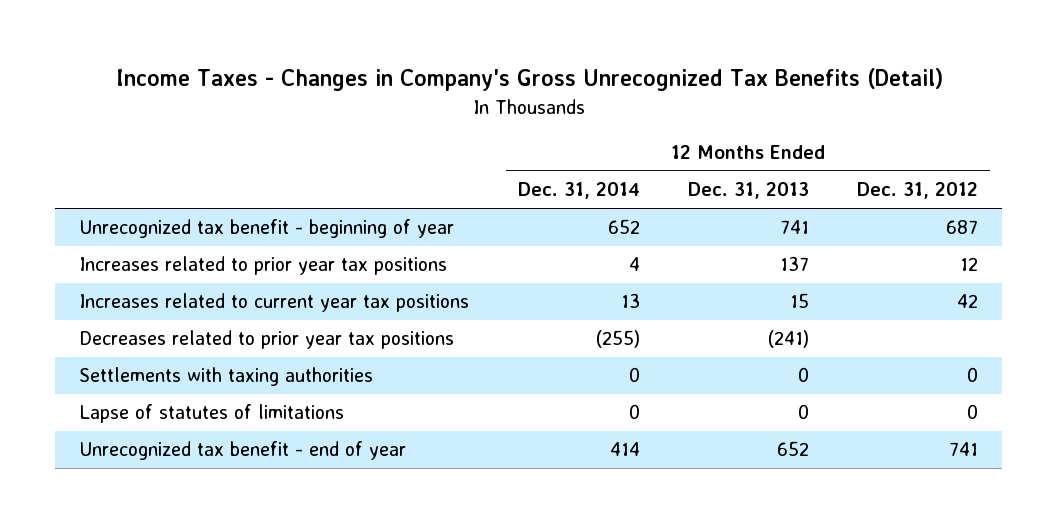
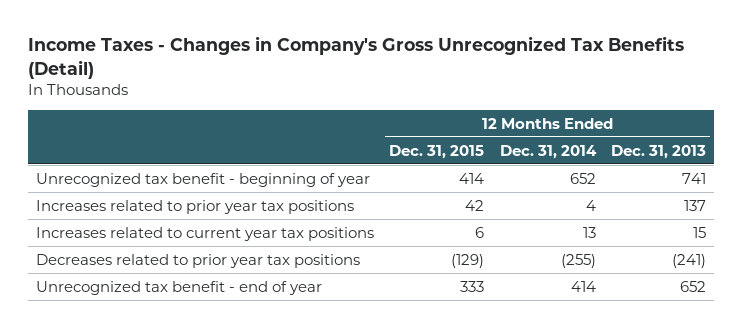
- | 12 Months Ended Dec. 31, 2014 | 12 Months Ended Dec. 31, 2013 | 12 Months Ended Dec. 31, 2012
+ | 12 Months Ended Dec. 31, 2015 | 12 Months Ended Dec. 31, 2014 | 12 Months Ended Dec. 31, 2013
- Settlements with taxing authorities | 0 | 0 | 0
- Lapse of statutes of limitations | 0 | 0 | 0

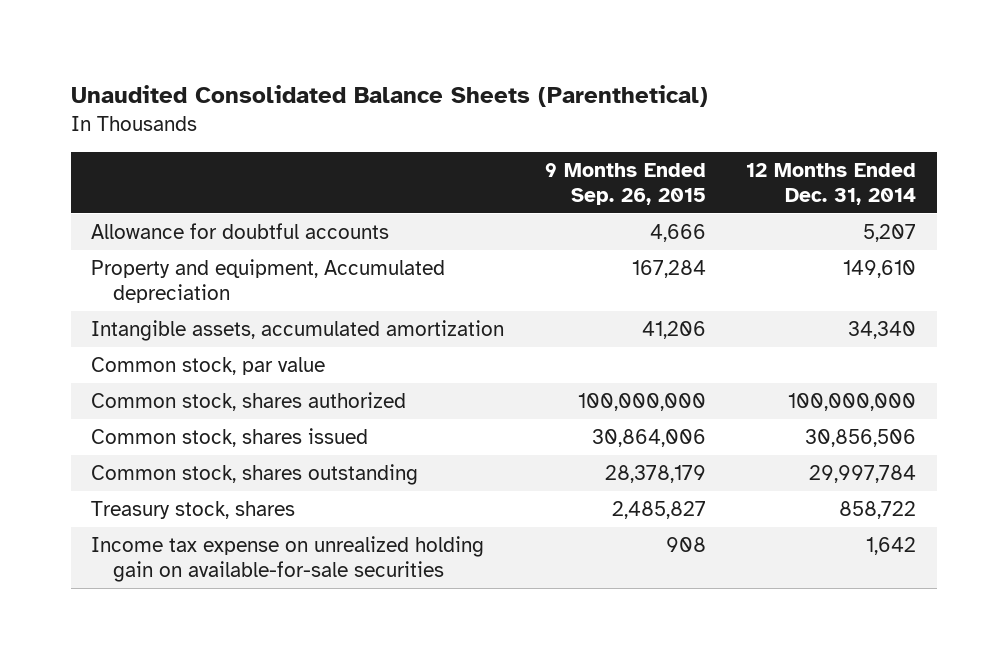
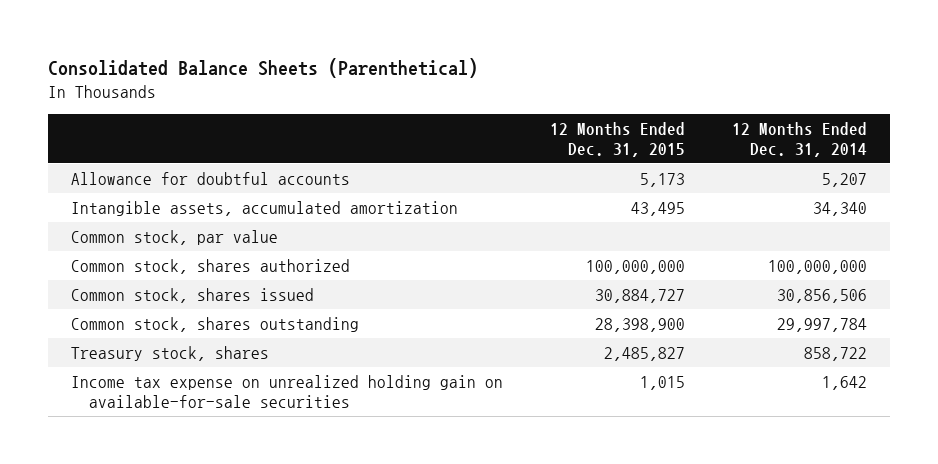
- Unaudited Consolidated Balance Sheets (Parenthetical)
+ Consolidated Balance Sheets (Parenthetical)
- | 9 Months Ended Sep. 26, 2015 | 12 Months Ended Dec. 31, 2014
+ | 12 Months Ended Dec. 31, 2015 | 12 Months Ended Dec. 31, 2014
- Property and equipment, Accumulated depreciation | 167,284 | 149,610

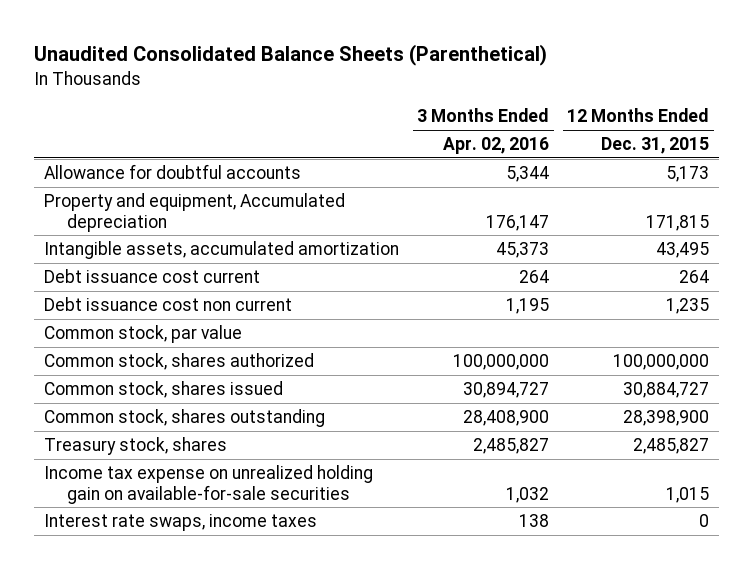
- Consolidated Balance Sheets (Parenthetical)
+ Unaudited Consolidated Balance Sheets (Parenthetical)
- | 12 Months Ended Dec. 31, 2015 | 12 Months Ended Dec. 31, 2014
+ | 3 Months Ended Apr. 02, 2016 | 12 Months Ended Dec. 31, 2015
+ Property and equipment, Accumulated depreciation | 176,147 | 171,815
+ Debt issuance cost current | 264 | 264
+ Debt issuance cost non current | 1,195 | 1,235
+ Interest rate swaps, income taxes | 138 | 0

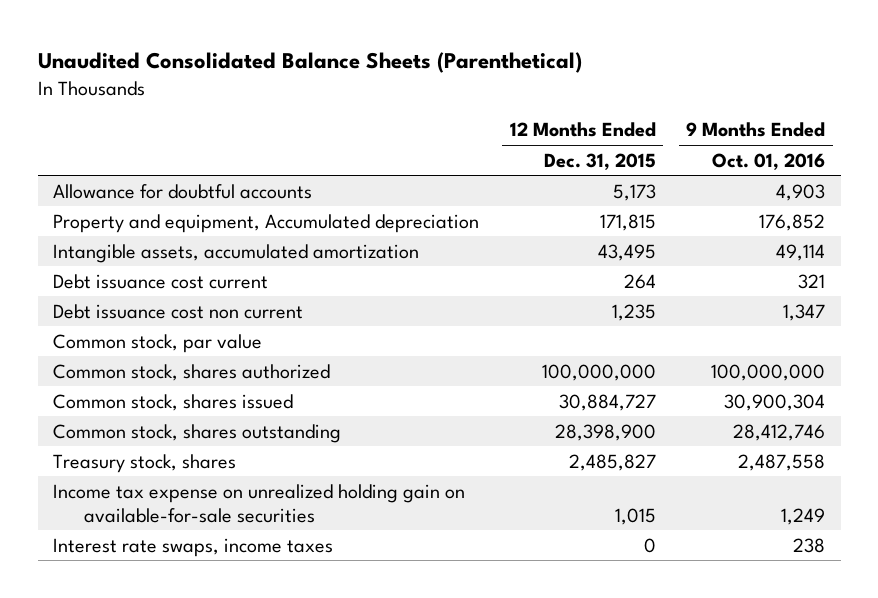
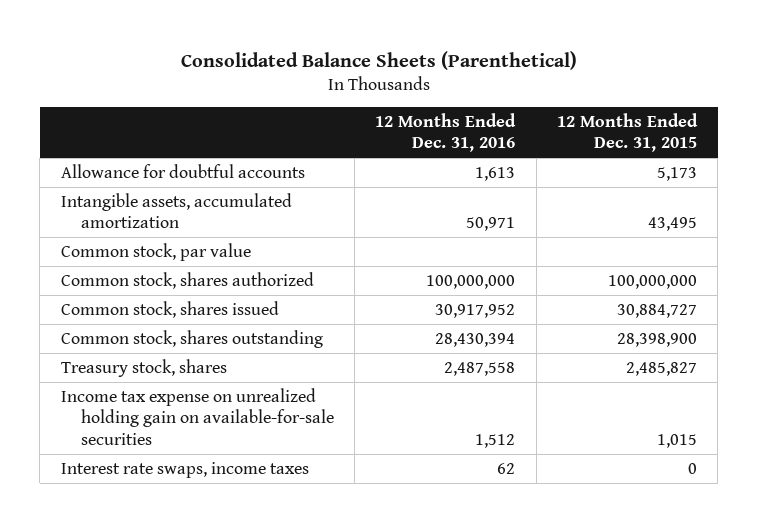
- Unaudited Consolidated Balance Sheets (Parenthetical)
+ Consolidated Balance Sheets (Parenthetical)
- | 12 Months Ended Dec. 31, 2015 | 9 Months Ended Oct. 01, 2016
+ | 12 Months Ended Dec. 31, 2016 | 12 Months Ended Dec. 31, 2015
- Property and equipment, Accumulated depreciation | 171,815 | 176,852
- Debt issuance cost current | 264 | 321
- Debt issuance cost non current | 1,235 | 1,347

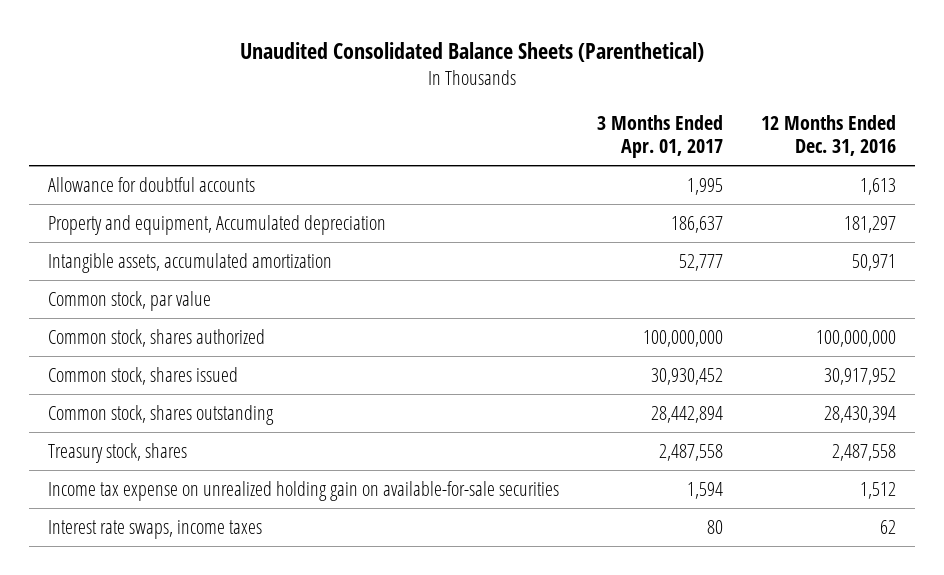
- Consolidated Balance Sheets (Parenthetical)
+ Unaudited Consolidated Balance Sheets (Parenthetical)
- | 12 Months Ended Dec. 31, 2016 | 12 Months Ended Dec. 31, 2015
+ | 3 Months Ended Apr. 01, 2017 | 12 Months Ended Dec. 31, 2016
+ Property and equipment, Accumulated depreciation | 186,637 | 181,297

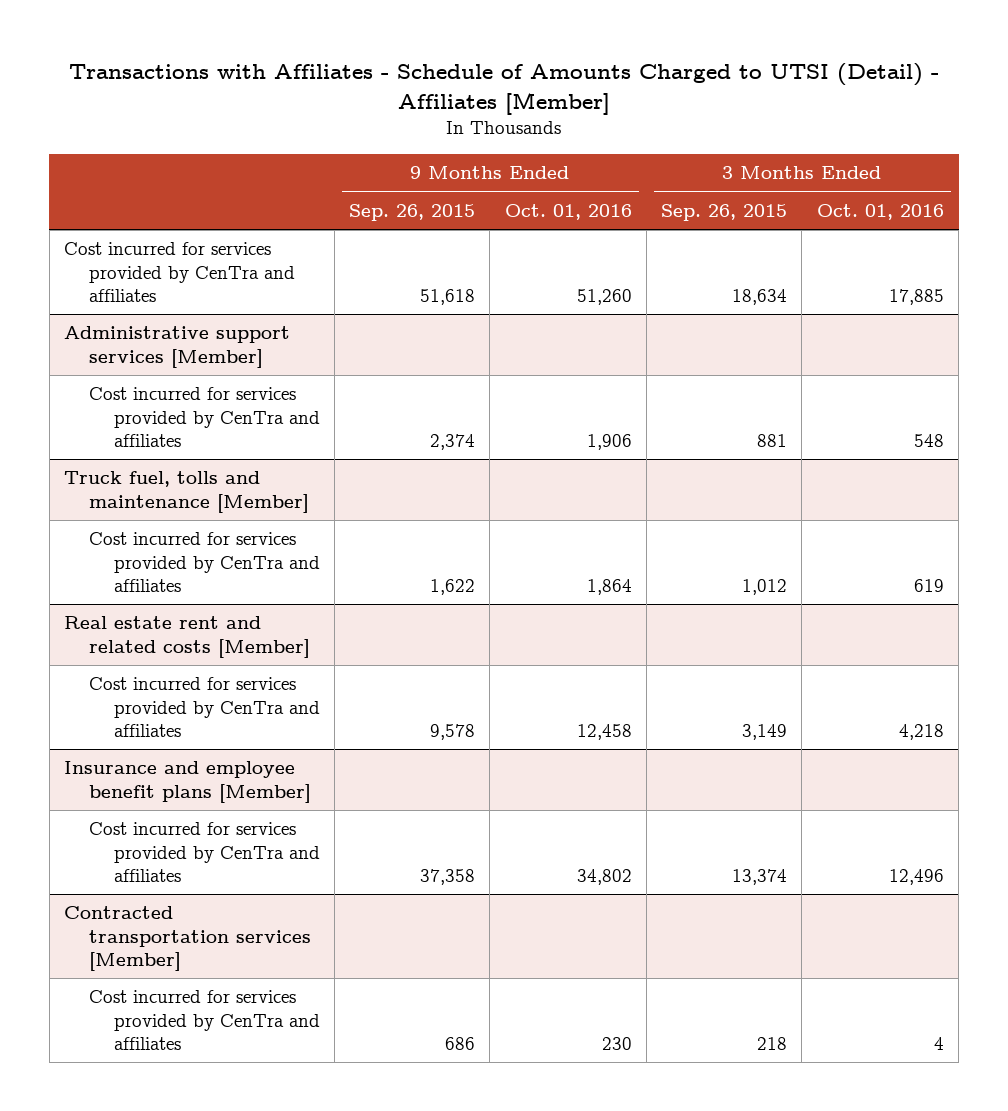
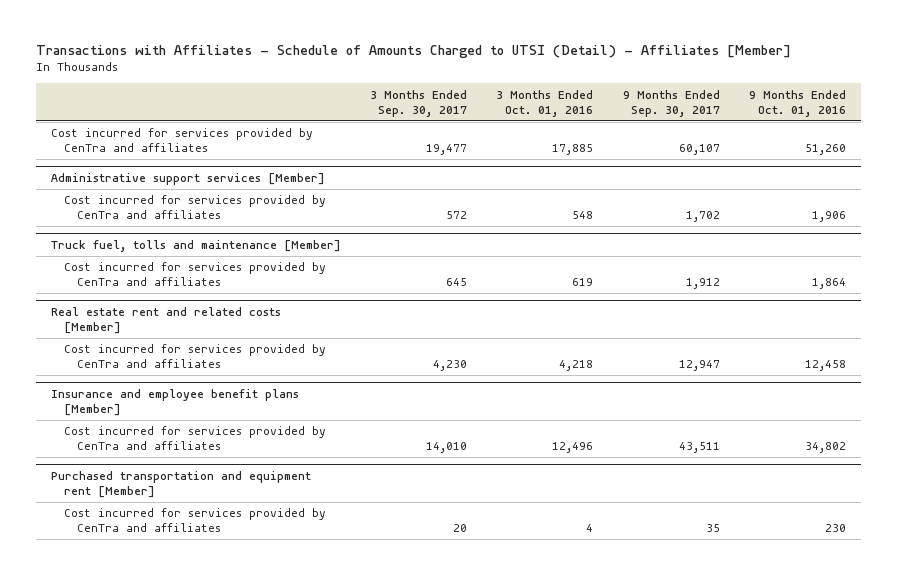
- | 9 Months Ended Sep. 26, 2015 | 9 Months Ended Oct. 01, 2016 | 3 Months Ended Sep. 26, 2015 | 3 Months Ended Oct. 01, 2016
+ | 3 Months Ended Sep. 30, 2017 | 3 Months Ended Oct. 01, 2016 | 9 Months Ended Sep. 30, 2017 | 9 Months Ended Oct. 01, 2016
- Contracted transportation services [Member]
+ Purchased transportation and equipment rent [Member]

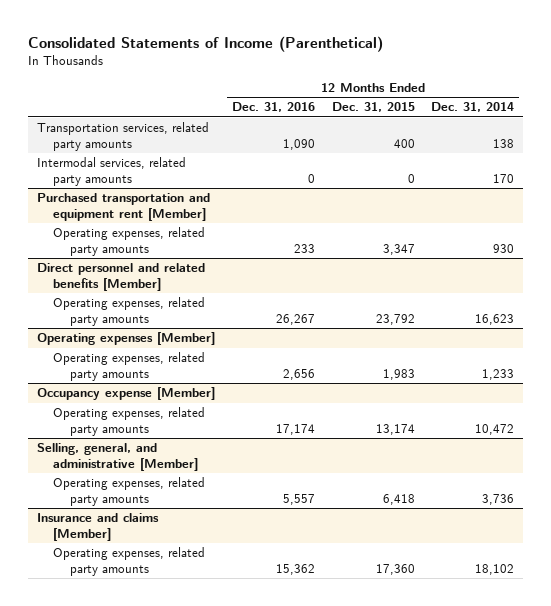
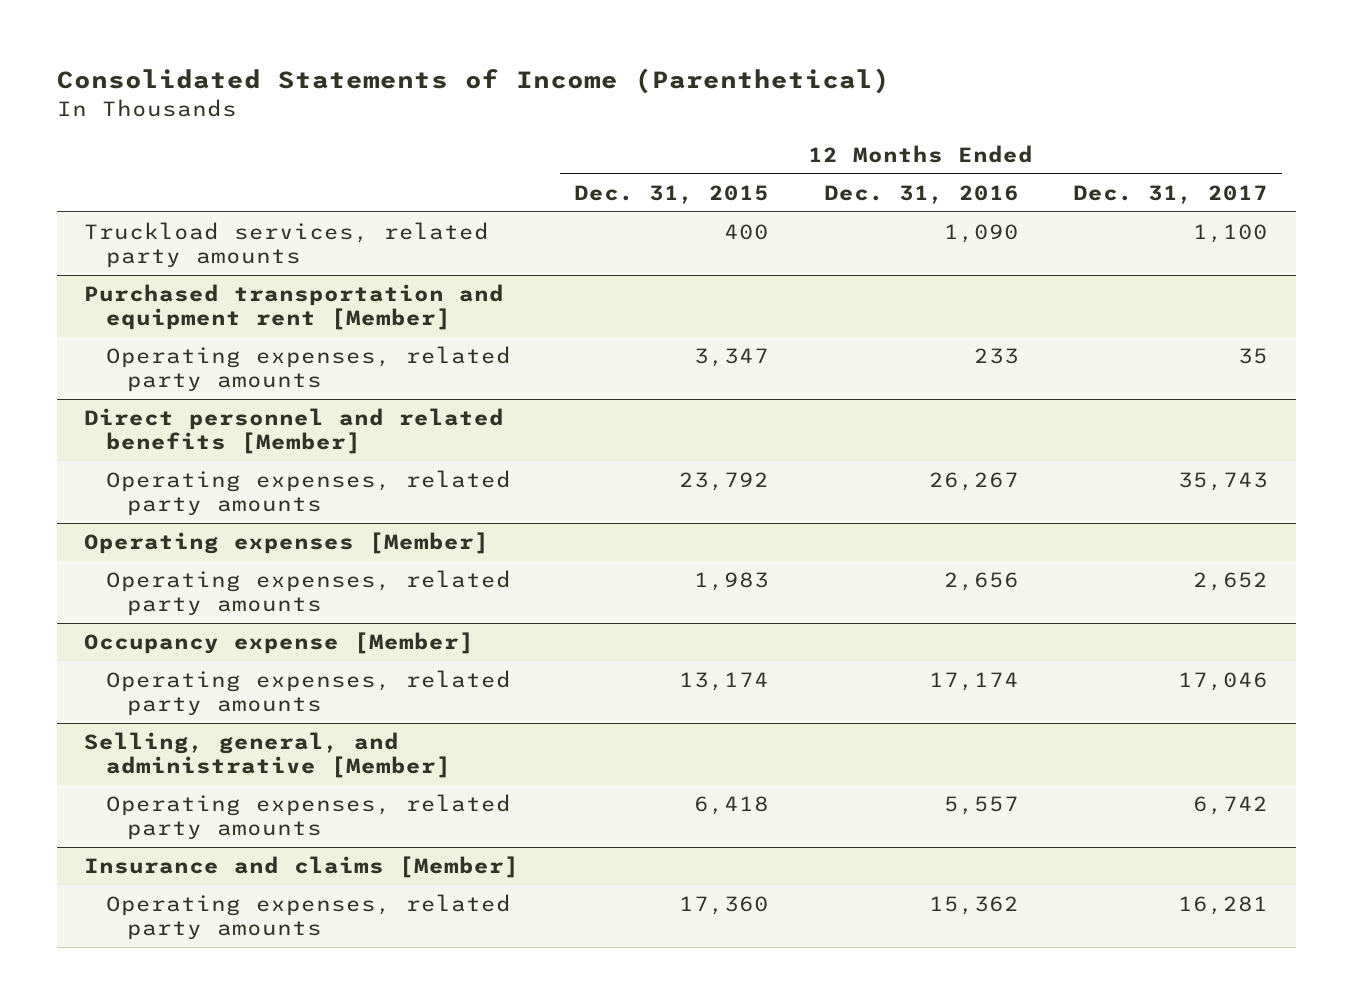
- | 12 Months Ended Dec. 31, 2016 | 12 Months Ended Dec. 31, 2015 | 12 Months Ended Dec. 31, 2014
+ | 12 Months Ended Dec. 31, 2015 | 12 Months Ended Dec. 31, 2016 | 12 Months Ended Dec. 31, 2017
- Transportation services, related party amounts | 1,090 | 400 | 138
- Intermodal services, related party amounts | 0 | 0 | 170
+ Truckload services, related party amounts | 400 | 1,090 | 1,100

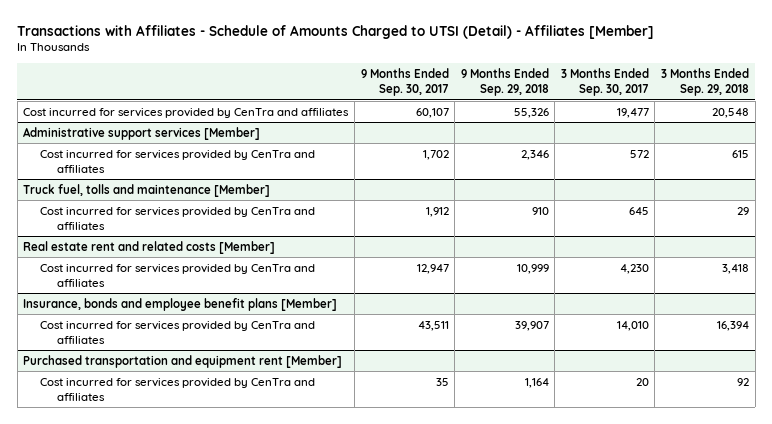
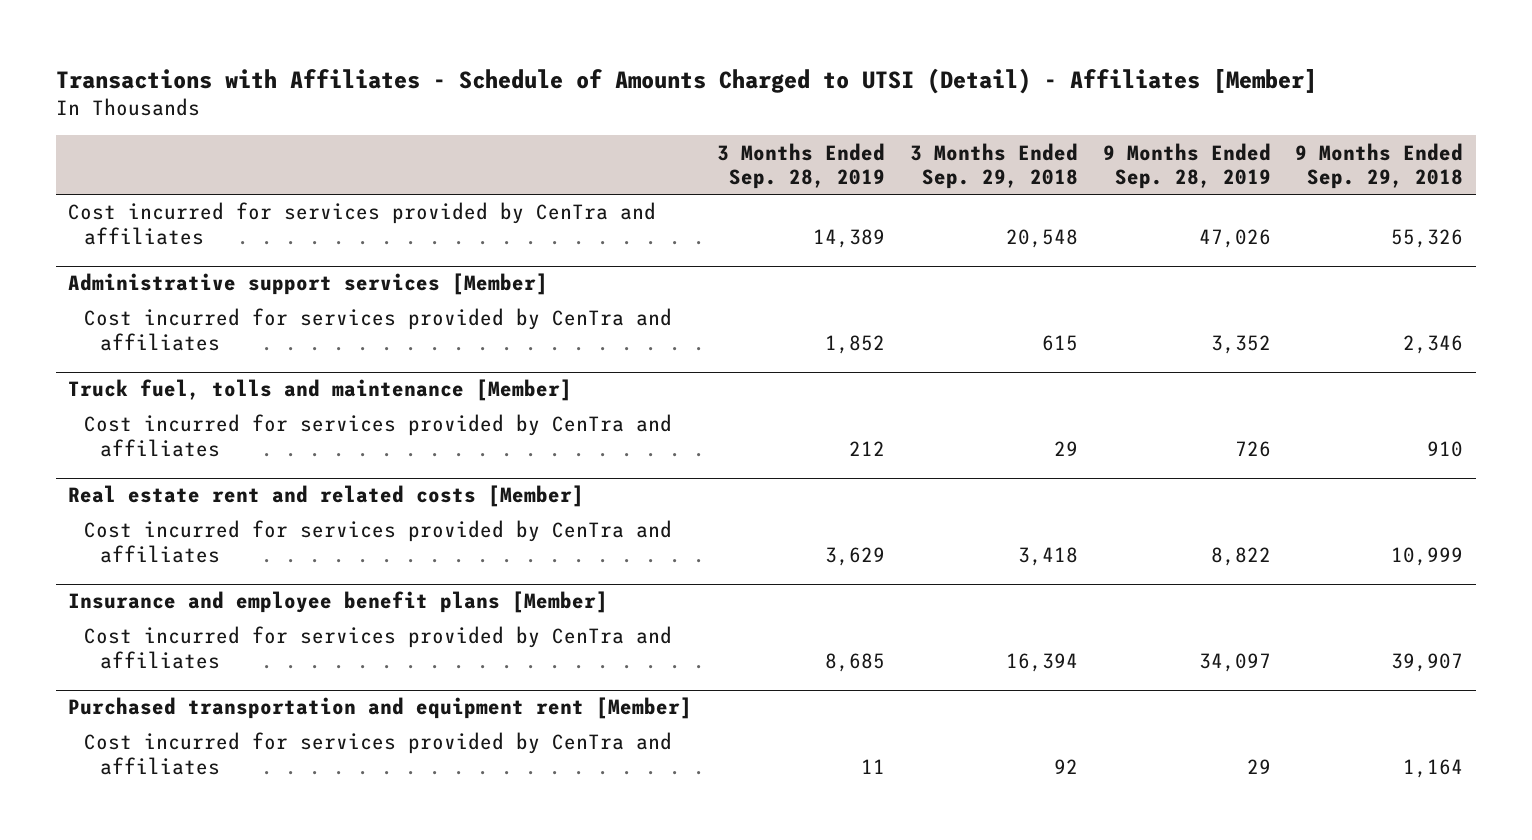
- | 9 Months Ended Sep. 30, 2017 | 9 Months Ended Sep. 29, 2018 | 3 Months Ended Sep. 30, 2017 | 3 Months Ended Sep. 29, 2018
+ | 3 Months Ended Sep. 28, 2019 | 3 Months Ended Sep. 29, 2018 | 9 Months Ended Sep. 28, 2019 | 9 Months Ended Sep. 29, 2018
- Insurance, bonds and employee benefit plans [Member]
+ Insurance and employee benefit plans [Member]

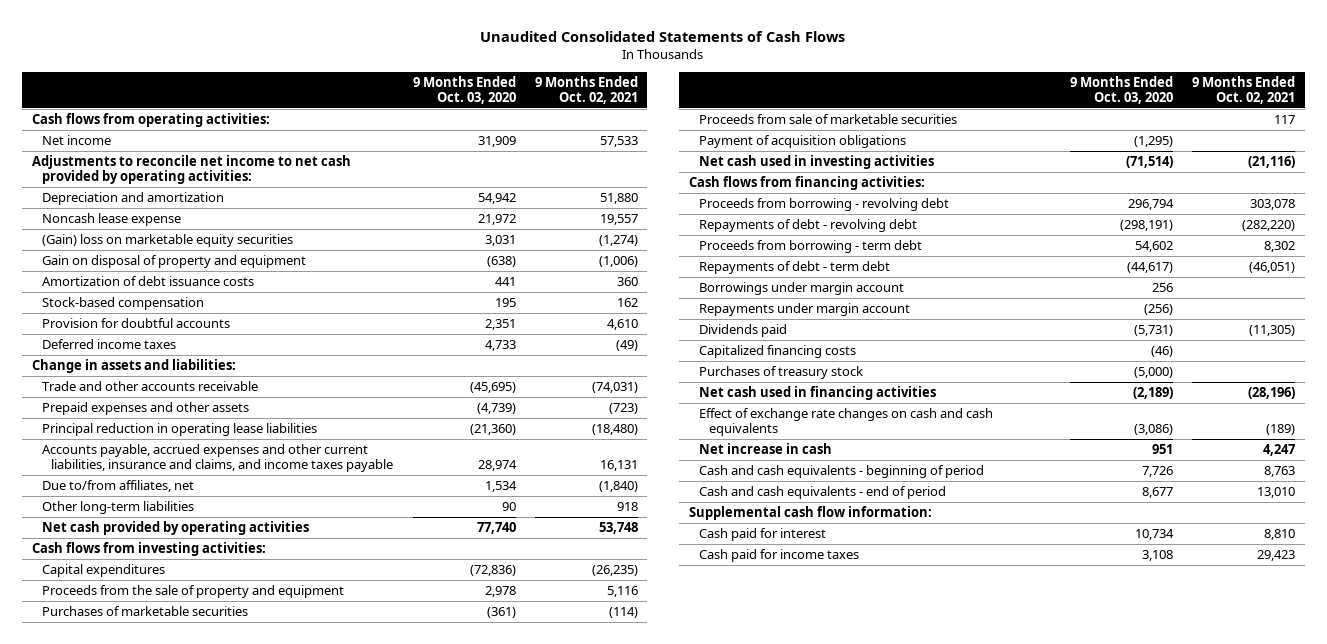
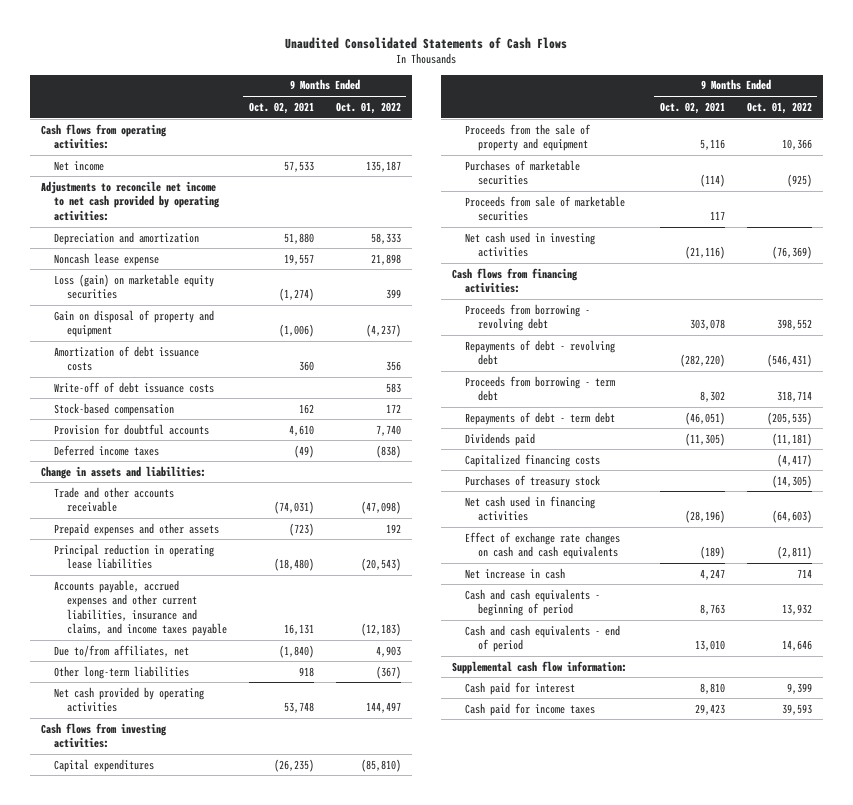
- | 9 Months Ended Oct. 03, 2020 | 9 Months Ended Oct. 02, 2021
+ | 9 Months Ended Oct. 02, 2021 | 9 Months Ended Oct. 01, 2022
- (Gain) loss on marketable equity securities | 3,031 | (1,274)
+ Loss (gain) on marketable equity securities | (1,274) | 399
+ Write-off of debt issuance costs | | 583
- Payment of acquisition obligations | (1,295) |
- Borrowings under margin account | 256 |
- Repayments under margin account | (256) |

